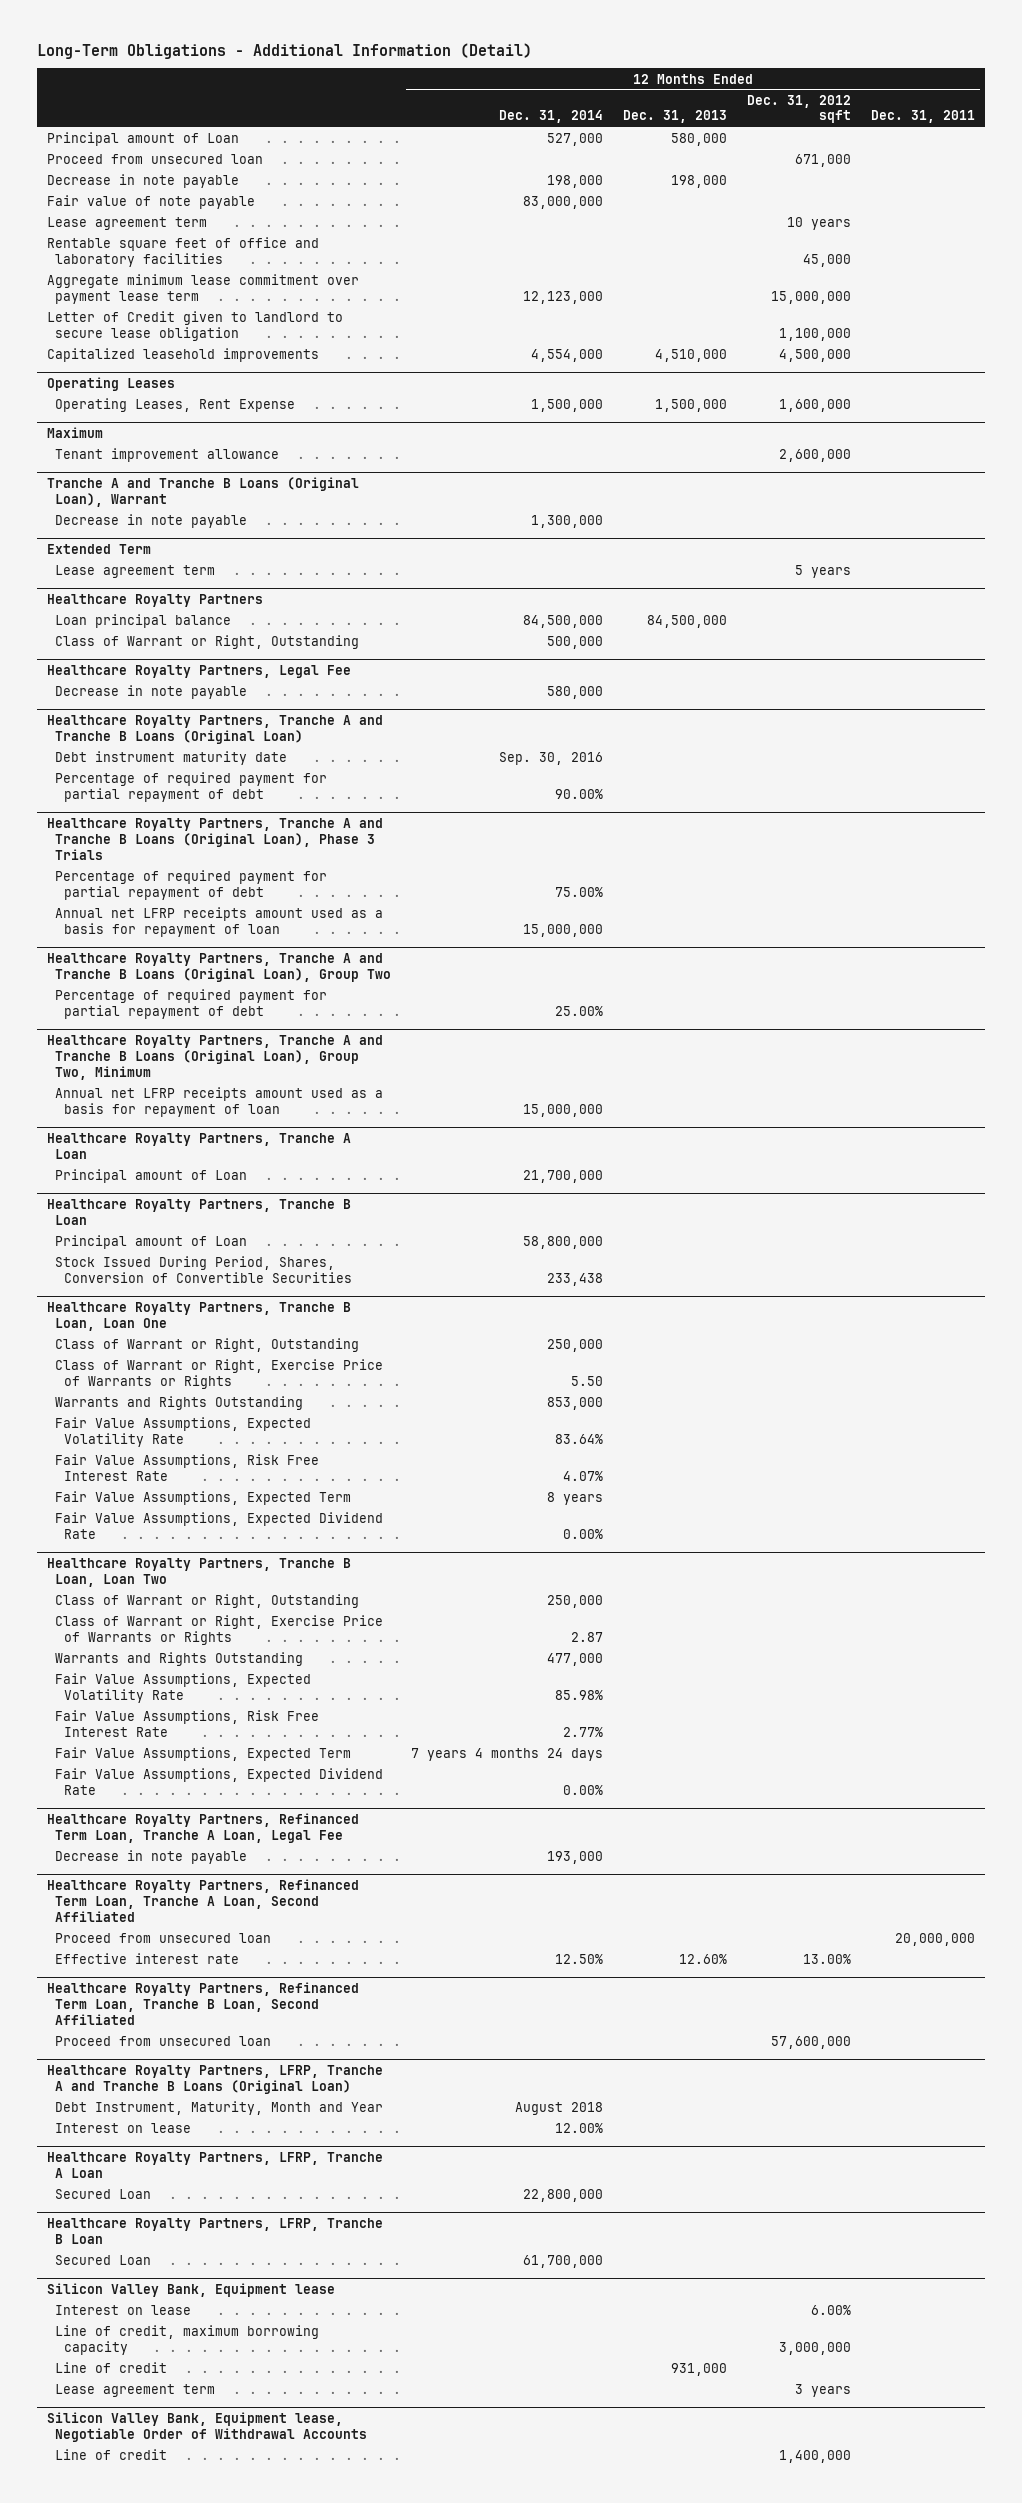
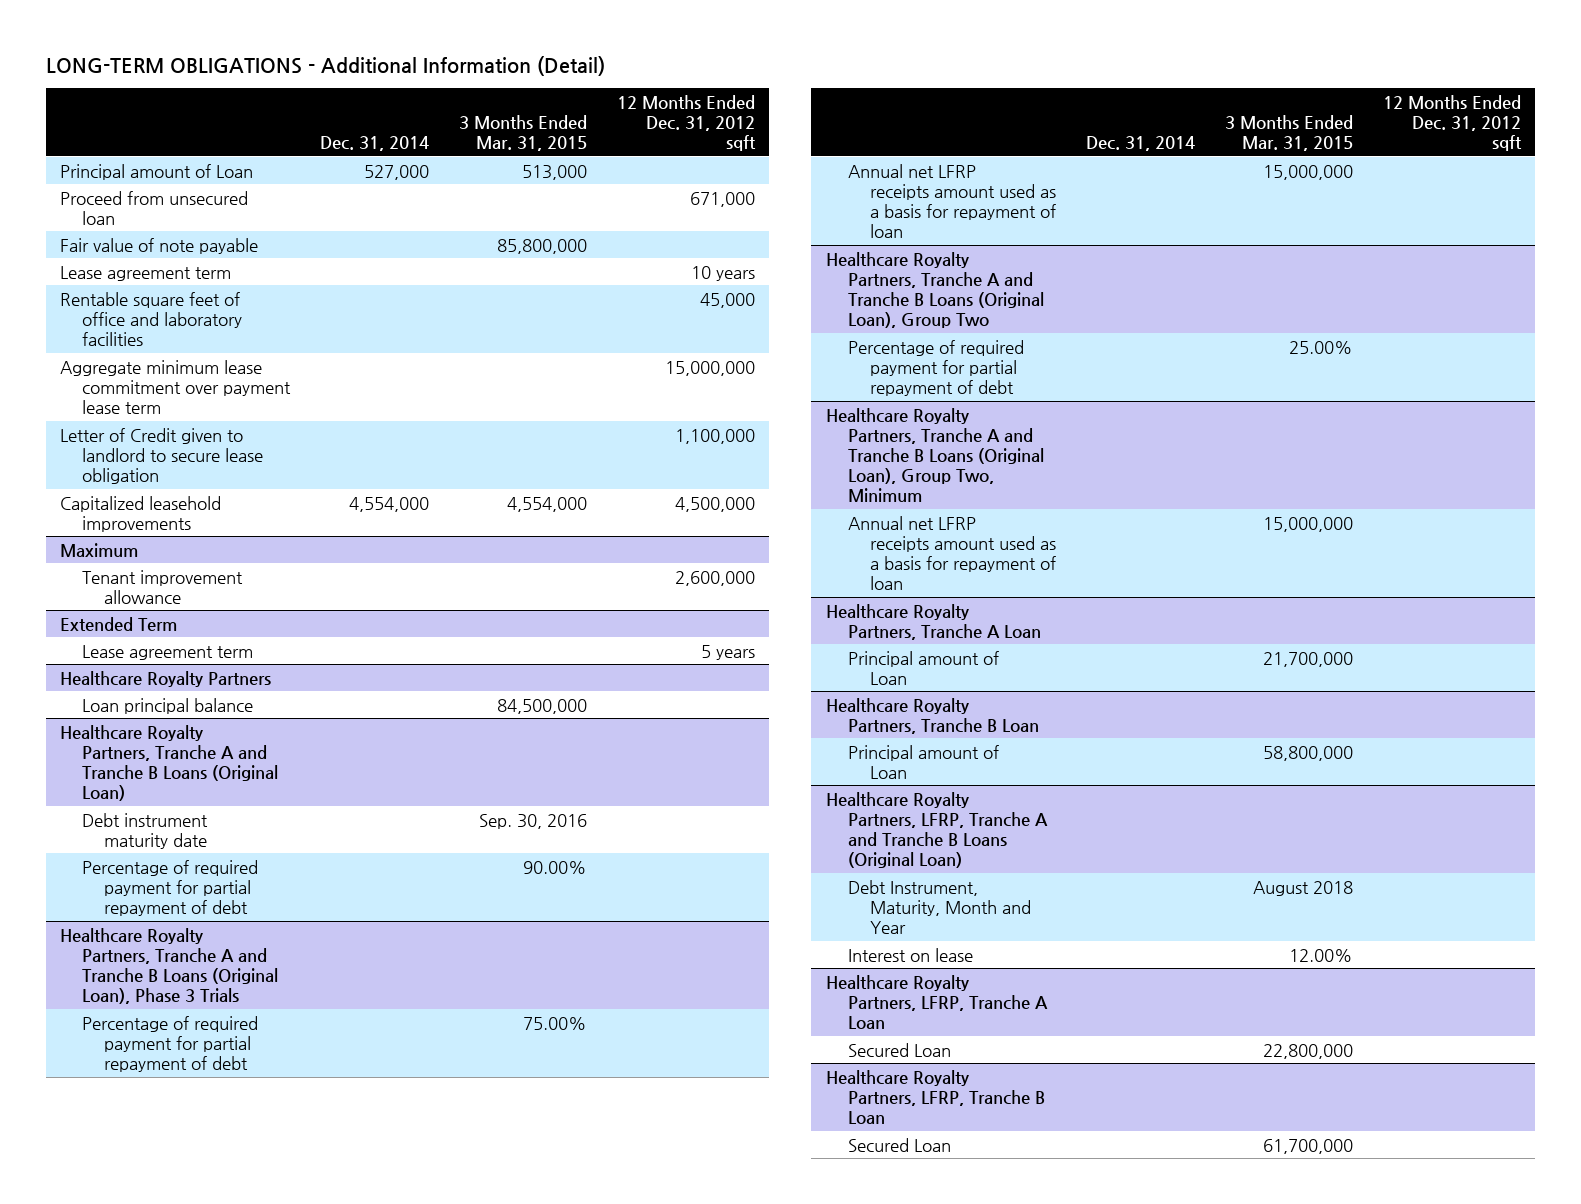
- Long-Term Obligations - Additional Information (Detail)
+ LONG-TERM OBLIGATIONS - Additional Information (Detail)
- | 12 Months Ended Dec. 31, 2014 | 12 Months Ended Dec. 31, 2013 | 12 Months Ended Dec. 31, 2012 sqft | 12 Months Ended Dec. 31, 2011
+ | Dec. 31, 2014 | 3 Months Ended Mar. 31, 2015 | 12 Months Ended Dec. 31, 2012 sqft
- Decrease in note payable | 198,000 | 198,000 | |
- Operating Leases
- Operating Leases, Rent Expense | 1,500,000 | 1,500,000 | 1,600,000 |
- Tranche A and Tranche B Loans (Original Loan), Warrant
- Decrease in note payable | 1,300,000 | | |
@ Healthcare Royalty Partners
- Class of Warrant or Right, Outstanding | 500,000 | | |
- Healthcare Royalty Partners, Legal Fee
- Decrease in note payable | 580,000 | | |
@ Healthcare Royalty Partners, Tranche B Loan
- Stock Issued During Period, Shares, Conversion of Convertible Securities | 233,438 | | |
- Healthcare Royalty Partners, Tranche B Loan, Loan One
- Class of Warrant or Right, Outstanding | 250,000 | | |
- Class of Warrant or Right, Exercise Price of Warrants or Rights | 5.50 | | |
- Warrants and Rights Outstanding | 853,000 | | |
- Fair Value Assumptions, Expected Volatility Rate | 83.64% | | |
- Fair Value Assumptions, Risk Free Interest Rate | 4.07% | | |
- Fair Value Assumptions, Expected Term | 8 years | | |
- Fair Value Assumptions, Expected Dividend Rate | 0.00% | | |
- Healthcare Royalty Partners, Tranche B Loan, Loan Two
- Class of Warrant or Right, Outstanding | 250,000 | | |
- Class of Warrant or Right, Exercise Price of Warrants or Rights | 2.87 | | |
- Warrants and Rights Outstanding | 477,000 | | |
- Fair Value Assumptions, Expected Volatility Rate | 85.98% | | |
- Fair Value Assumptions, Risk Free Interest Rate | 2.77% | | |
- Fair Value Assumptions, Expected Term | 7 years 4 months 24 days | | |
- Fair Value Assumptions, Expected Dividend Rate | 0.00% | | |
- Healthcare Royalty Partners, Refinanced Term Loan, Tranche A Loan, Legal Fee
- Decrease in note payable | 193,000 | | |
- Healthcare Royalty Partners, Refinanced Term Loan, Tranche A Loan, Second Affiliated
- Proceed from unsecured loan | | | | 20,000,000
- Effective interest rate | 12.50% | 12.60% | 13.00% |
- Healthcare Royalty Partners, Refinanced Term Loan, Tranche B Loan, Second Affiliated
- Proceed from unsecured loan | | | 57,600,000 |
- Silicon Valley Bank, Equipment lease
- Interest on lease | | | 6.00% |
- Line of credit, maximum borrowing capacity | | | 3,000,000 |
- Line of credit | | 931,000 | |
- Lease agreement term | | | 3 years |
- Silicon Valley Bank, Equipment lease, Negotiable Order of Withdrawal Accounts
- Line of credit | | | 1,400,000 |

